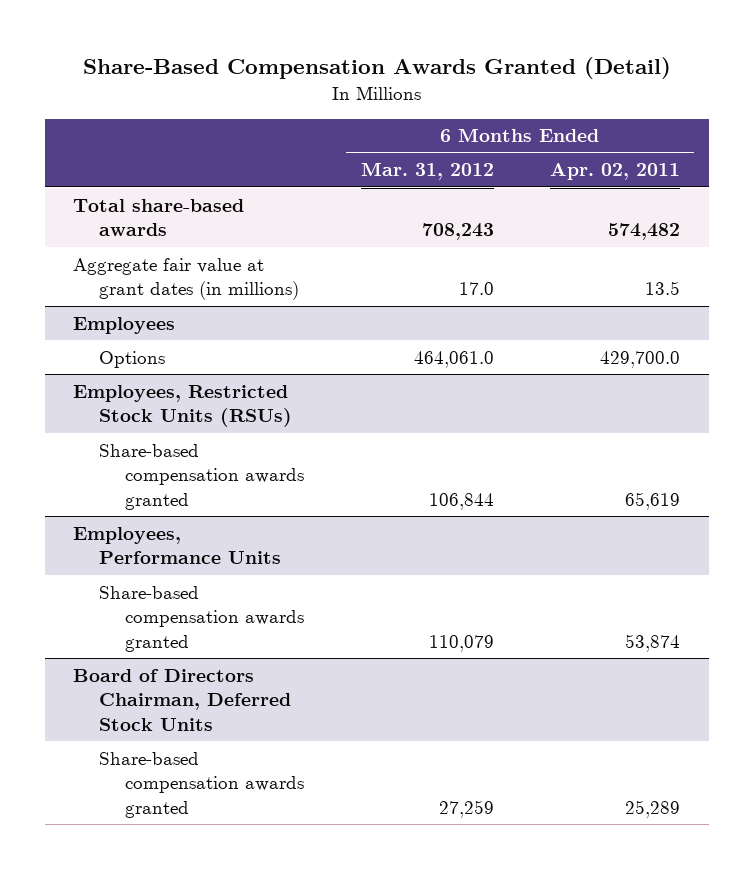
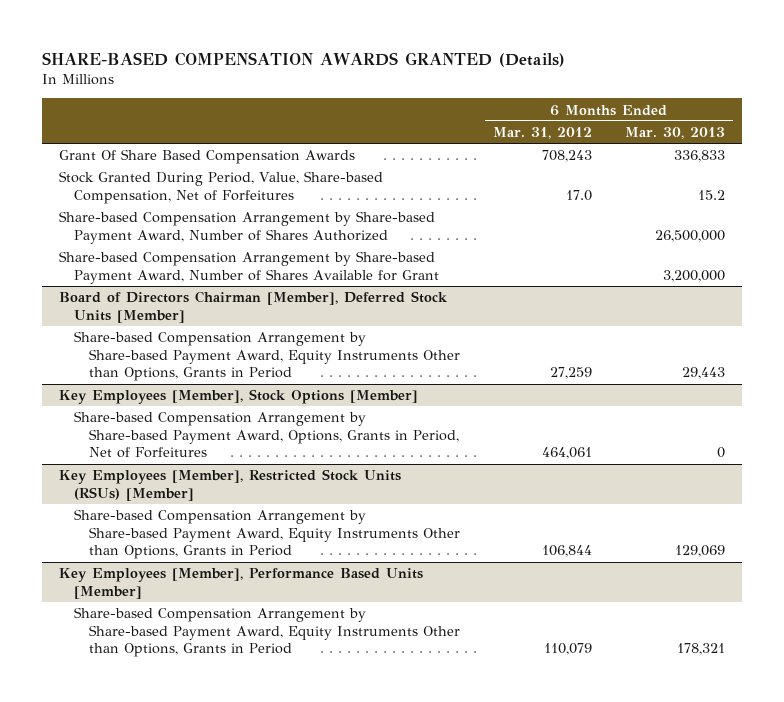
- Share-Based Compensation Awards Granted (Detail)
+ SHARE-BASED COMPENSATION AWARDS GRANTED (Details)
- | 6 Months Ended Mar. 31, 2012 | 6 Months Ended Apr. 02, 2011
+ | 6 Months Ended Mar. 31, 2012 | 6 Months Ended Mar. 30, 2013
- Total share-based awards | 708,243 | 574,482
- Aggregate fair value at grant dates (in millions) | 17.0 | 13.5
- Employees
- Options | 464,061.0 | 429,700.0
- Employees, Restricted Stock Units (RSUs)
- Share-based compensation awards granted | 106,844 | 65,619
- Employees, Performance Units
- Share-based compensation awards granted | 110,079 | 53,874
- Board of Directors Chairman, Deferred Stock Units
- Share-based compensation awards granted | 27,259 | 25,289
+ Grant Of Share Based Compensation Awards | 708,243 | 336,833
+ Stock Granted During Period, Value, Share-based Compensation, Net of Forfeitures | 17.0 | 15.2
+ Share-based Compensation Arrangement by Share-based Payment Award, Number of Shares Authorized | | 26,500,000
+ Share-based Compensation Arrangement by Share-based Payment Award, Number of Shares Available for Grant | | 3,200,000
+ Board of Directors Chairman [Member], Deferred Stock Units [Member]
+ Share-based Compensation Arrangement by Share-based Payment Award, Equity Instruments Other than Options, Grants in Period | 27,259 | 29,443
+ Key Employees [Member], Stock Options [Member]
+ Share-based Compensation Arrangement by Share-based Payment Award, Options, Grants in Period, Net of Forfeitures | 464,061 | 0
+ Key Employees [Member], Restricted Stock Units (RSUs) [Member]
+ Share-based Compensation Arrangement by Share-based Payment Award, Equity Instruments Other than Options, Grants in Period | 106,844 | 129,069
+ Key Employees [Member], Performance Based Units [Member]
+ Share-based Compensation Arrangement by Share-based Payment Award, Equity Instruments Other than Options, Grants in Period | 110,079 | 178,321

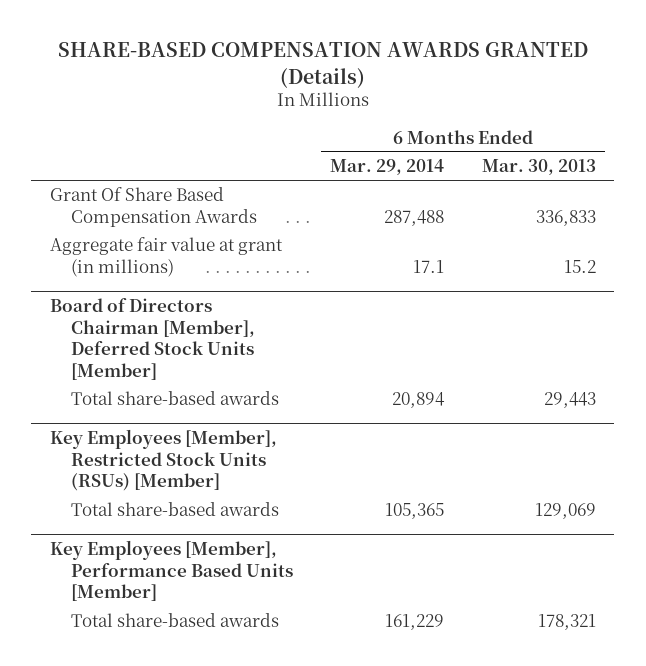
- | 6 Months Ended Mar. 31, 2012 | 6 Months Ended Mar. 30, 2013
+ | 6 Months Ended Mar. 29, 2014 | 6 Months Ended Mar. 30, 2013
- Stock Granted During Period, Value, Share-based Compensation, Net of Forfeitures | 17.0 | 15.2
- Share-based Compensation Arrangement by Share-based Payment Award, Number of Shares Authorized | | 26,500,000
- Share-based Compensation Arrangement by Share-based Payment Award, Number of Shares Available for Grant | | 3,200,000
+ Aggregate fair value at grant (in millions) | 17.1 | 15.2
@ Board of Directors Chairman [Member], Deferred Stock Units [Member]
- Share-based Compensation Arrangement by Share-based Payment Award, Equity Instruments Other than Options, Grants in Period | 27,259 | 29,443
- Key Employees [Member], Stock Options [Member]
- Share-based Compensation Arrangement by Share-based Payment Award, Options, Grants in Period, Net of Forfeitures | 464,061 | 0
@ Board of Directors Chairman [Member], Deferred Stock Units [Member]
+ Total share-based awards | 20,894 | 29,443
@ Key Employees [Member], Restricted Stock Units (RSUs) [Member]
- Share-based Compensation Arrangement by Share-based Payment Award, Equity Instruments Other than Options, Grants in Period | 106,844 | 129,069
+ Total share-based awards | 105,365 | 129,069
@ Key Employees [Member], Performance Based Units [Member]
- Share-based Compensation Arrangement by Share-based Payment Award, Equity Instruments Other than Options, Grants in Period | 110,079 | 178,321
+ Total share-based awards | 161,229 | 178,321

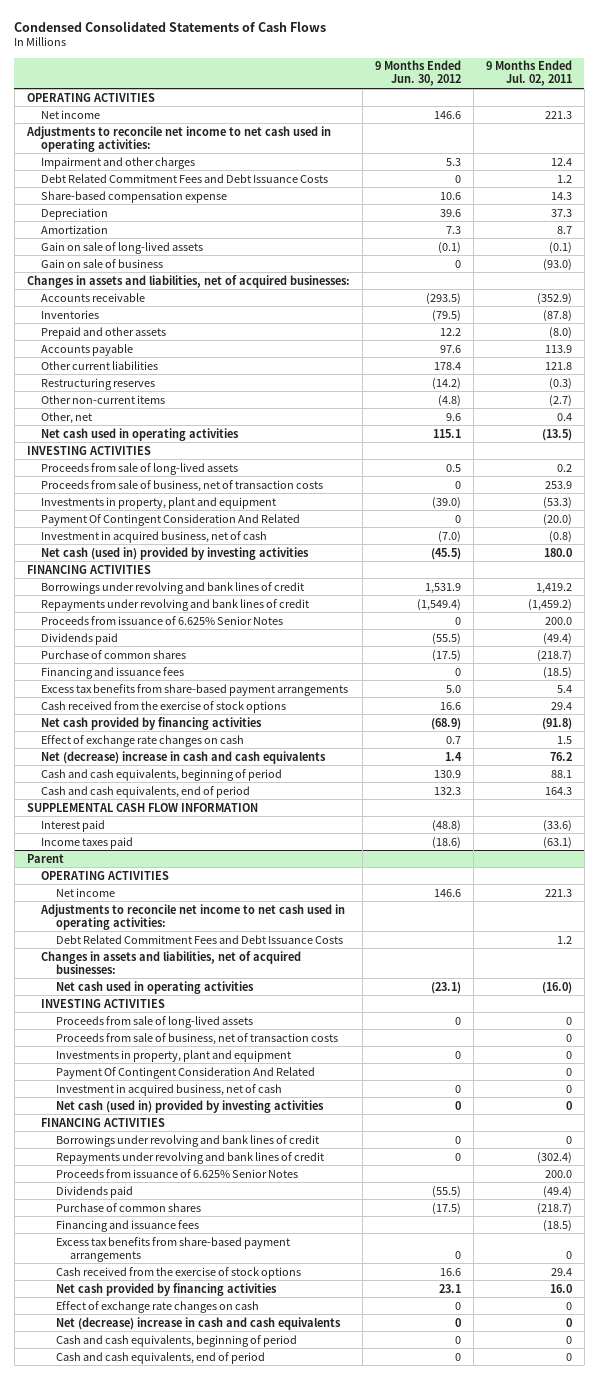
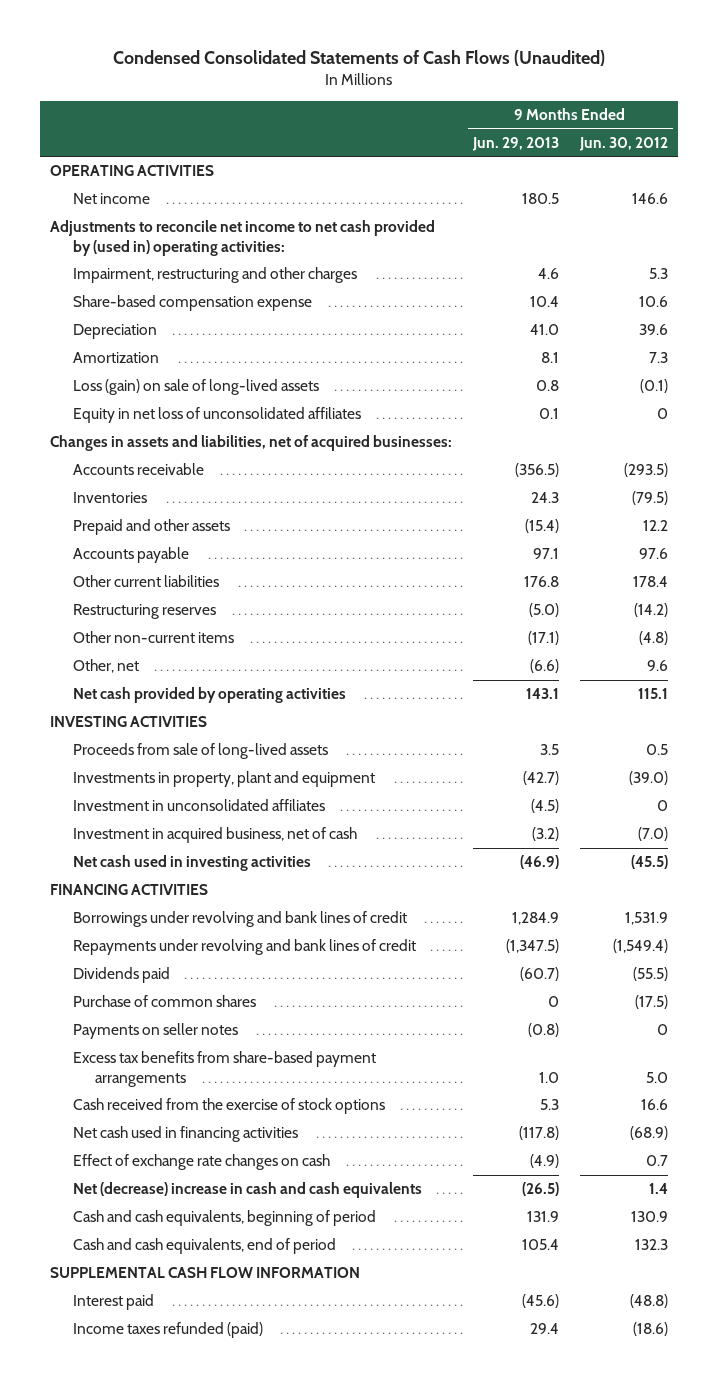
- Condensed Consolidated Statements of Cash Flows
+ Condensed Consolidated Statements of Cash Flows (Unaudited)
- | 9 Months Ended Jun. 30, 2012 | 9 Months Ended Jul. 02, 2011
+ | 9 Months Ended Jun. 29, 2013 | 9 Months Ended Jun. 30, 2012
- Adjustments to reconcile net income to net cash used in operating activities:
- Impairment and other charges | 5.3 | 12.4
- Debt Related Commitment Fees and Debt Issuance Costs | 0 | 1.2
+ Adjustments to reconcile net income to net cash provided by (used in) operating activities:
+ Impairment, restructuring and other charges | 4.6 | 5.3
- Gain on sale of long-lived assets | (0.1) | (0.1)
- Gain on sale of business | 0 | (93.0)
+ Loss (gain) on sale of long-lived assets | 0.8 | (0.1)
+ Equity in net loss of unconsolidated affiliates | 0.1 | 0
- Net cash used in operating activities | 115.1 | (13.5)
+ Net cash provided by operating activities | 143.1 | 115.1
- Proceeds from sale of business, net of transaction costs | 0 | 253.9
- Payment Of Contingent Consideration And Related | 0 | (20.0)
+ Investment in unconsolidated affiliates | (4.5) | 0
- Net cash (used in) provided by investing activities | (45.5) | 180.0
+ Net cash used in investing activities | (46.9) | (45.5)
- Proceeds from issuance of 6.625% Senior Notes | 0 | 200.0
- Financing and issuance fees | 0 | (18.5)
+ Payments on seller notes | (0.8) | 0
- Net cash provided by financing activities | (68.9) | (91.8)
+ Net cash used in financing activities | (117.8) | (68.9)
- Income taxes paid | (18.6) | (63.1)
- Parent
- OPERATING ACTIVITIES
- Net income | 146.6 | 221.3
- Adjustments to reconcile net income to net cash used in operating activities:
- Debt Related Commitment Fees and Debt Issuance Costs | | 1.2
- Changes in assets and liabilities, net of acquired businesses:
- Net cash used in operating activities | (23.1) | (16.0)
- INVESTING ACTIVITIES
- Proceeds from sale of long-lived assets | 0 | 0
- Proceeds from sale of business, net of transaction costs | | 0
- Investments in property, plant and equipment | 0 | 0
- Payment Of Contingent Consideration And Related | | 0
- Investment in acquired business, net of cash | 0 | 0
- Net cash (used in) provided by investing activities | 0 | 0
- FINANCING ACTIVITIES
- Borrowings under revolving and bank lines of credit | 0 | 0
- Repayments under revolving and bank lines of credit | 0 | (302.4)
- Proceeds from issuance of 6.625% Senior Notes | | 200.0
- Dividends paid | (55.5) | (49.4)
- Purchase of common shares | (17.5) | (218.7)
- Financing and issuance fees | | (18.5)
- Excess tax benefits from share-based payment arrangements | 0 | 0
- Cash received from the exercise of stock options | 16.6 | 29.4
- Net cash provided by financing activities | 23.1 | 16.0
- Effect of exchange rate changes on cash | 0 | 0
- Net (decrease) increase in cash and cash equivalents | 0 | 0
- Cash and cash equivalents, beginning of period | 0 | 0
- Cash and cash equivalents, end of period | 0 | 0
+ Income taxes refunded (paid) | 29.4 | (18.6)

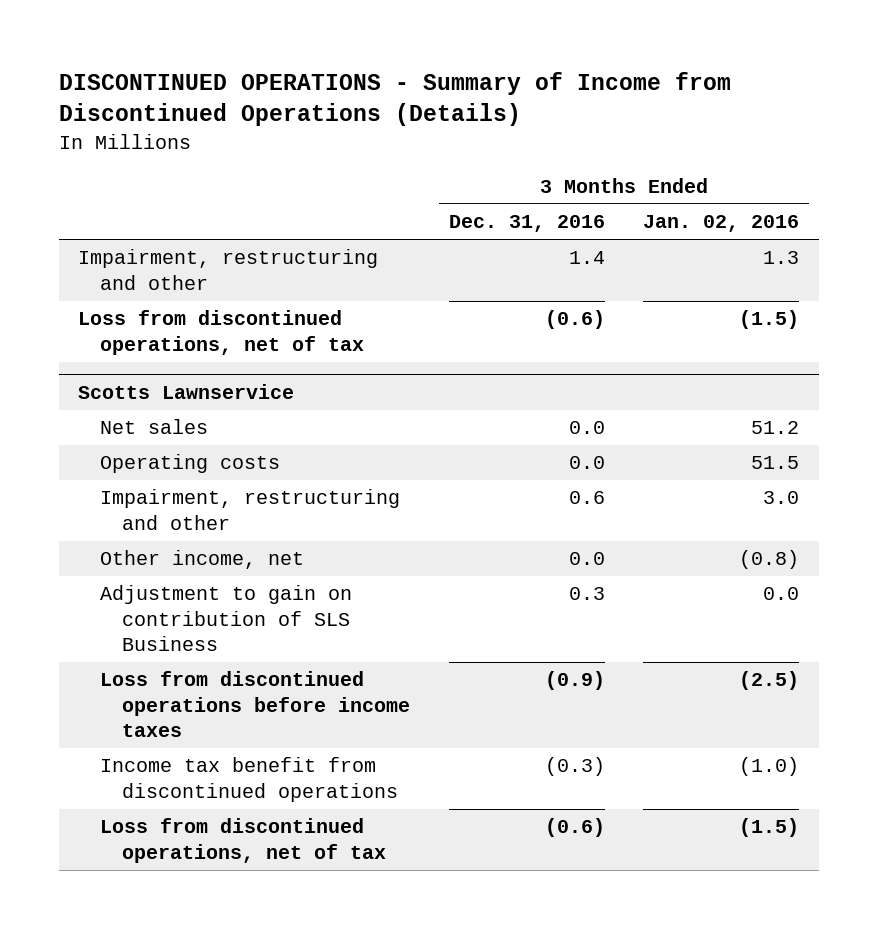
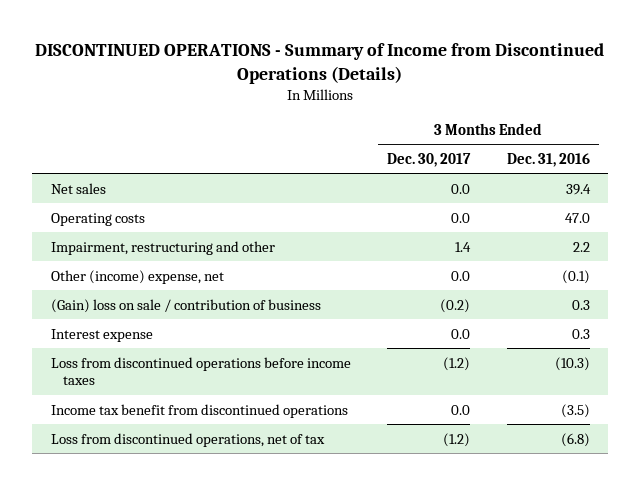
- | 3 Months Ended Dec. 31, 2016 | 3 Months Ended Jan. 02, 2016
+ | 3 Months Ended Dec. 30, 2017 | 3 Months Ended Dec. 31, 2016
- Impairment, restructuring and other | 1.4 | 1.3
- Loss from discontinued operations, net of tax | (0.6) | (1.5)
- Scotts Lawnservice
- Net sales | 0.0 | 51.2
- Operating costs | 0.0 | 51.5
- Impairment, restructuring and other | 0.6 | 3.0
- Other income, net | 0.0 | (0.8)
- Adjustment to gain on contribution of SLS Business | 0.3 | 0.0
- Loss from discontinued operations before income taxes | (0.9) | (2.5)
- Income tax benefit from discontinued operations | (0.3) | (1.0)
- Loss from discontinued operations, net of tax | (0.6) | (1.5)
+ Net sales | 0.0 | 39.4
+ Operating costs | 0.0 | 47.0
+ Impairment, restructuring and other | 1.4 | 2.2
+ Other (income) expense, net | 0.0 | (0.1)
+ (Gain) loss on sale / contribution of business | (0.2) | 0.3
+ Interest expense | 0.0 | 0.3
+ Loss from discontinued operations before income taxes | (1.2) | (10.3)
+ Income tax benefit from discontinued operations | 0.0 | (3.5)
+ Loss from discontinued operations, net of tax | (1.2) | (6.8)

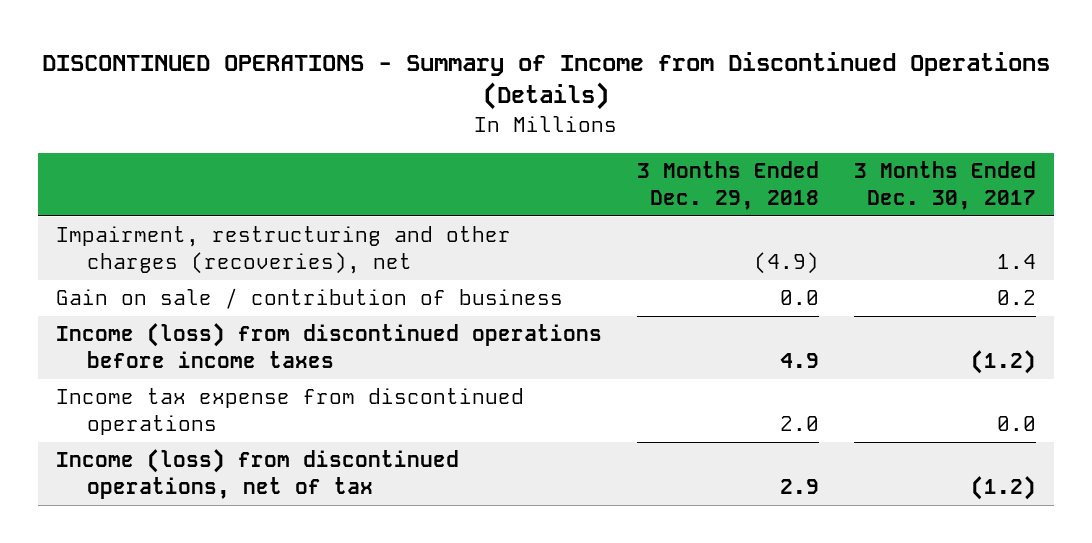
- | 3 Months Ended Dec. 30, 2017 | 3 Months Ended Dec. 31, 2016
+ | 3 Months Ended Dec. 29, 2018 | 3 Months Ended Dec. 30, 2017
- Net sales | 0.0 | 39.4
- Operating costs | 0.0 | 47.0
- Impairment, restructuring and other | 1.4 | 2.2
- Other (income) expense, net | 0.0 | (0.1)
- (Gain) loss on sale / contribution of business | (0.2) | 0.3
- Interest expense | 0.0 | 0.3
- Loss from discontinued operations before income taxes | (1.2) | (10.3)
- Income tax benefit from discontinued operations | 0.0 | (3.5)
- Loss from discontinued operations, net of tax | (1.2) | (6.8)
+ Impairment, restructuring and other charges (recoveries), net | (4.9) | 1.4
+ Gain on sale / contribution of business | 0.0 | 0.2
+ Income (loss) from discontinued operations before income taxes | 4.9 | (1.2)
+ Income tax expense from discontinued operations | 2.0 | 0.0
+ Income (loss) from discontinued operations, net of tax | 2.9 | (1.2)

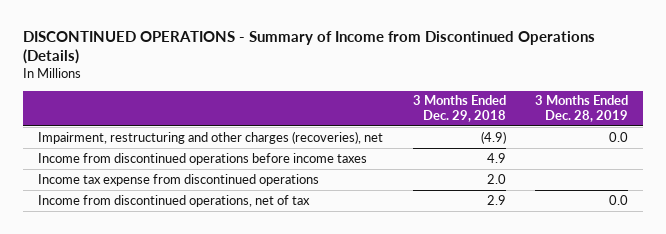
- | 3 Months Ended Dec. 29, 2018 | 3 Months Ended Dec. 30, 2017
+ | 3 Months Ended Dec. 29, 2018 | 3 Months Ended Dec. 28, 2019
- Gain on sale / contribution of business | 0.0 | 0.2
- Income (loss) from discontinued operations before income taxes | 4.9 | (1.2)
+ Income from discontinued operations before income taxes | 4.9 |
- Income (loss) from discontinued operations, net of tax | 2.9 | (1.2)
+ Income from discontinued operations, net of tax | 2.9 | 0.0

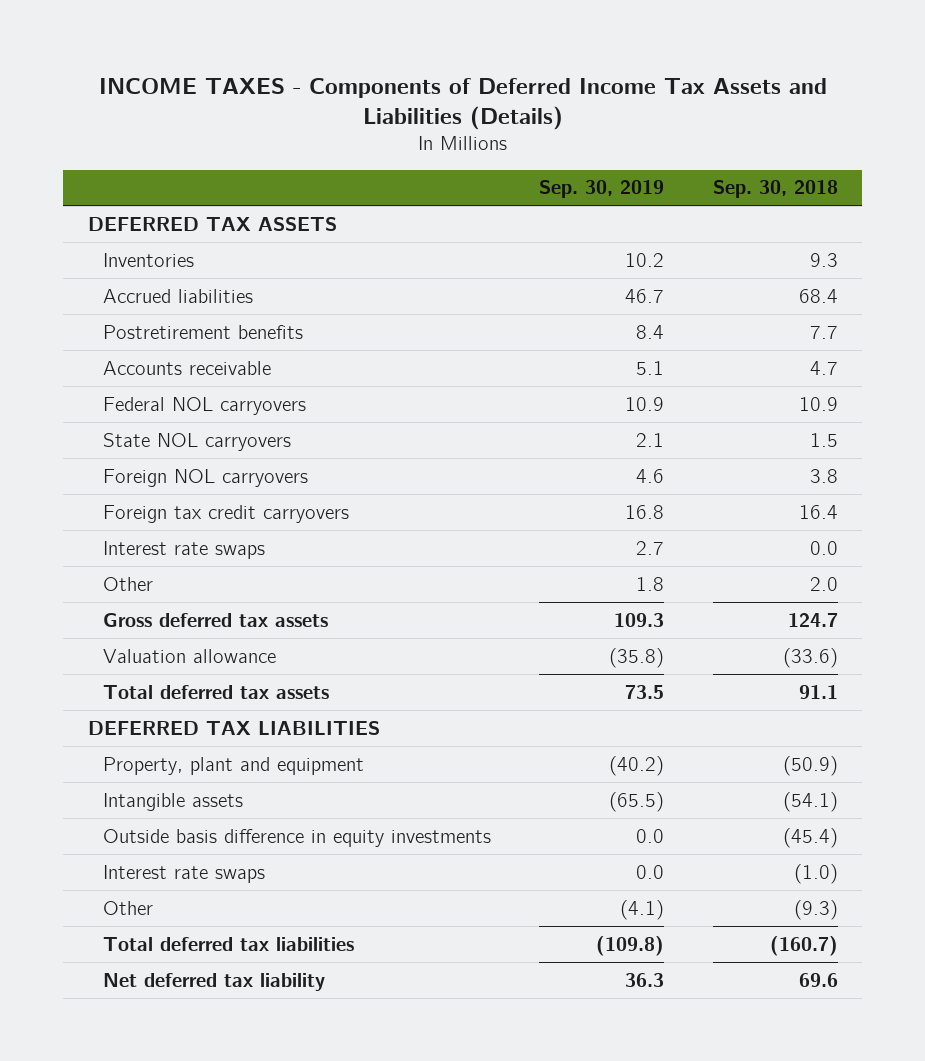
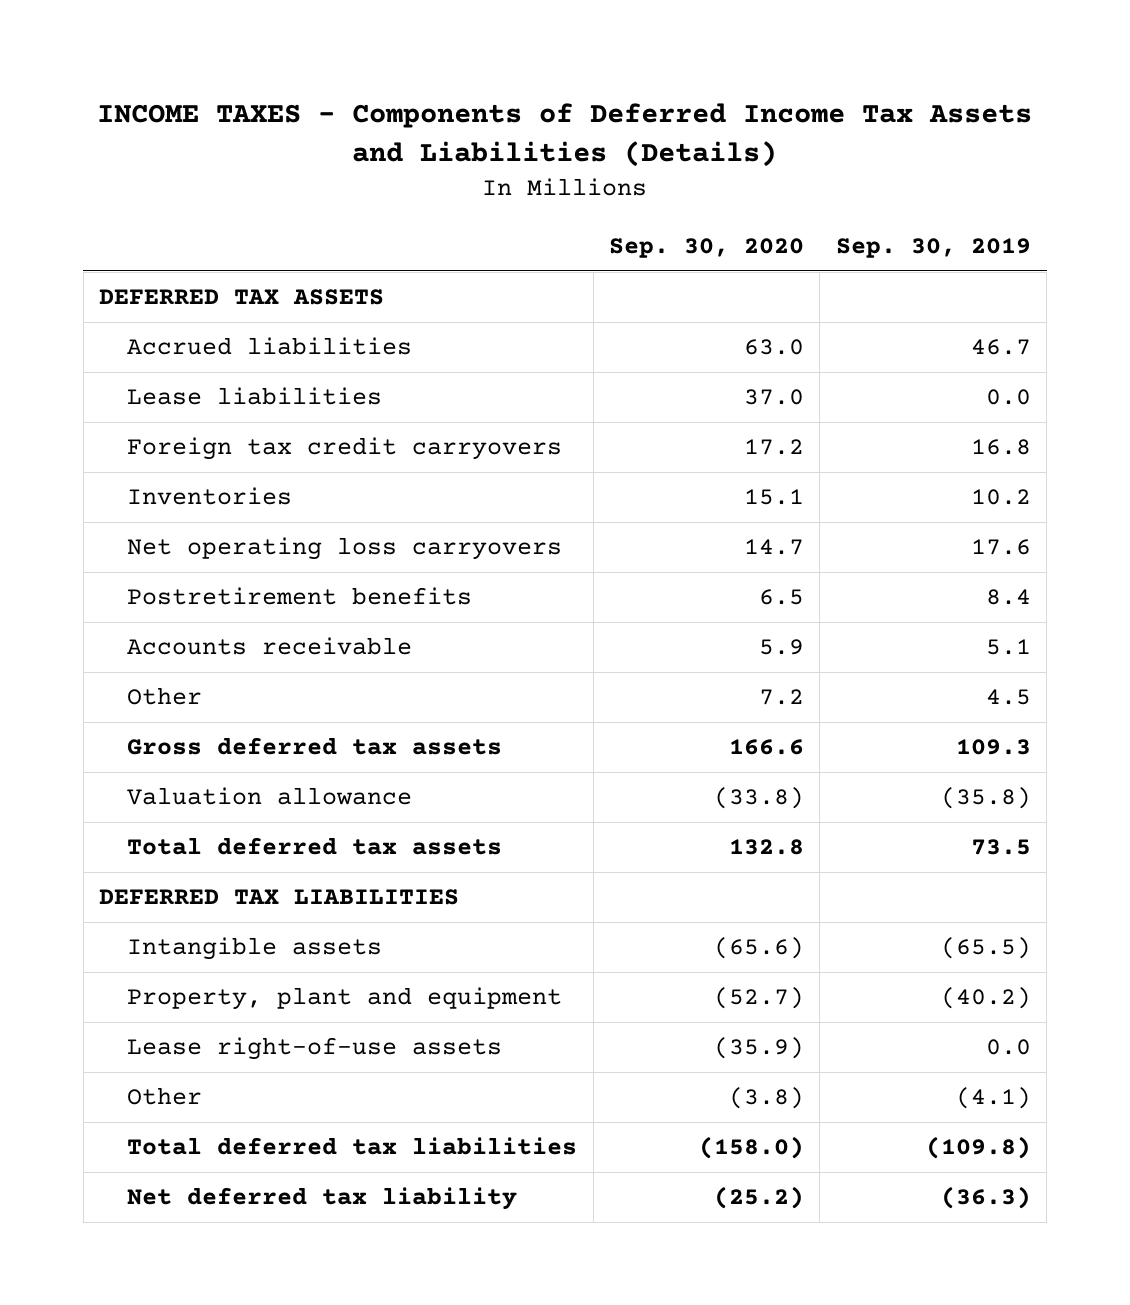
- | Sep. 30, 2019 | Sep. 30, 2018
+ | Sep. 30, 2020 | Sep. 30, 2019
+ Lease liabilities | 37.0 | 0.0
moved up: Foreign tax credit carryovers | 17.2 | 16.8
moved down: Inventories | 15.1 | 10.2
+ Net operating loss carryovers | 14.7 | 17.6
- Federal NOL carryovers | 10.9 | 10.9
- State NOL carryovers | 2.1 | 1.5
- Foreign NOL carryovers | 4.6 | 3.8
- Interest rate swaps | 2.7 | 0.0
- Other | 1.8 | 2.0
+ Other | 7.2 | 4.5
- Outside basis difference in equity investments | 0.0 | (45.4)
- Interest rate swaps | 0.0 | (1.0)
moved down: Property, plant and equipment | (52.7) | (40.2)
+ Lease right-of-use assets | (35.9) | 0.0
- Net deferred tax liability | 36.3 | 69.6
+ Net deferred tax liability | (25.2) | (36.3)

